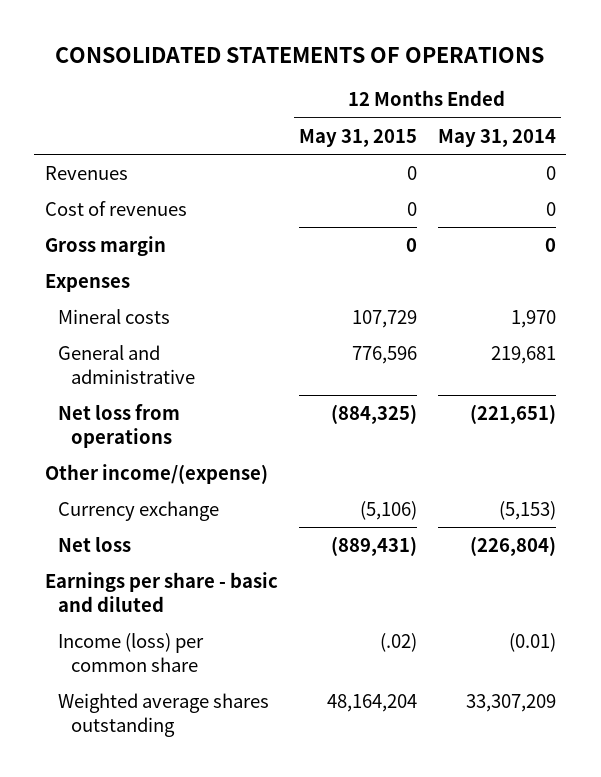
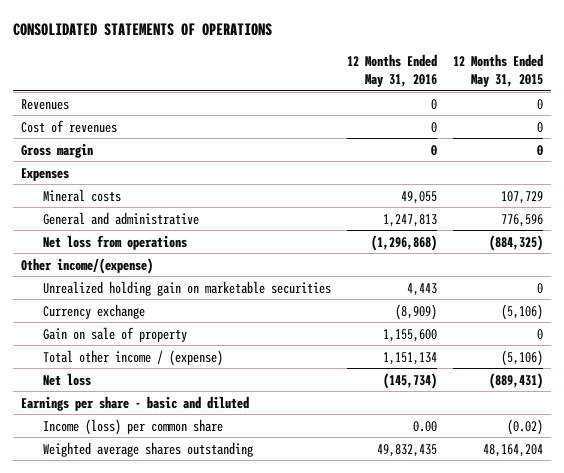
- | 12 Months Ended May 31, 2015 | 12 Months Ended May 31, 2014
+ | 12 Months Ended May 31, 2016 | 12 Months Ended May 31, 2015
+ Unrealized holding gain on marketable securities | 4,443 | 0
+ Gain on sale of property | 1,155,600 | 0
+ Total other income / (expense) | 1,151,134 | (5,106)
- Income (loss) per common share | (.02) | (0.01)
+ Income (loss) per common share | 0.00 | (0.02)

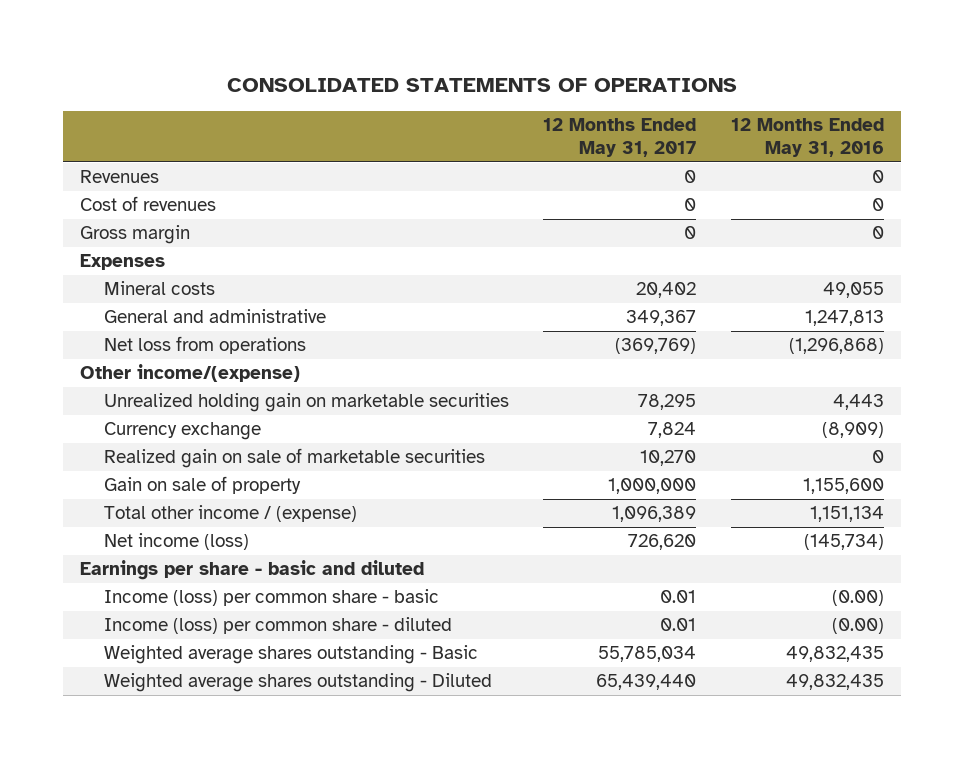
- | 12 Months Ended May 31, 2016 | 12 Months Ended May 31, 2015
+ | 12 Months Ended May 31, 2017 | 12 Months Ended May 31, 2016
+ Realized gain on sale of marketable securities | 10,270 | 0
- Net loss | (145,734) | (889,431)
+ Net income (loss) | 726,620 | (145,734)
- Income (loss) per common share | 0.00 | (0.02)
- Weighted average shares outstanding | 49,832,435 | 48,164,204
+ Income (loss) per common share - basic | 0.01 | (0.00)
+ Income (loss) per common share - diluted | 0.01 | (0.00)
+ Weighted average shares outstanding - Basic | 55,785,034 | 49,832,435
+ Weighted average shares outstanding - Diluted | 65,439,440 | 49,832,435

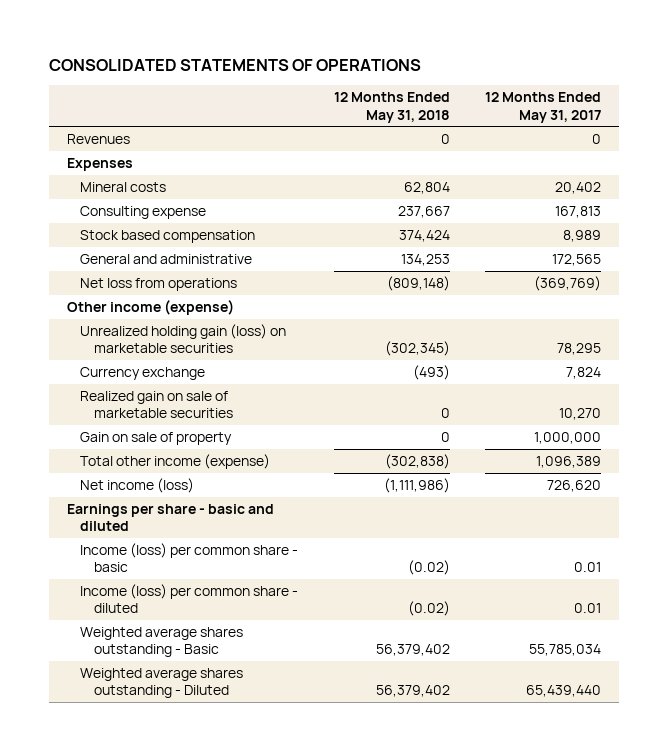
- | 12 Months Ended May 31, 2017 | 12 Months Ended May 31, 2016
+ | 12 Months Ended May 31, 2018 | 12 Months Ended May 31, 2017
- Cost of revenues | 0 | 0
- Gross margin | 0 | 0
- General and administrative | 349,367 | 1,247,813
+ Consulting expense | 237,667 | 167,813
+ Stock based compensation | 374,424 | 8,989
+ General and administrative | 134,253 | 172,565
- Other income/(expense)
- Unrealized holding gain on marketable securities | 78,295 | 4,443
+ Other income (expense)
+ Unrealized holding gain (loss) on marketable securities | (302,345) | 78,295
- Total other income / (expense) | 1,096,389 | 1,151,134
+ Total other income (expense) | (302,838) | 1,096,389

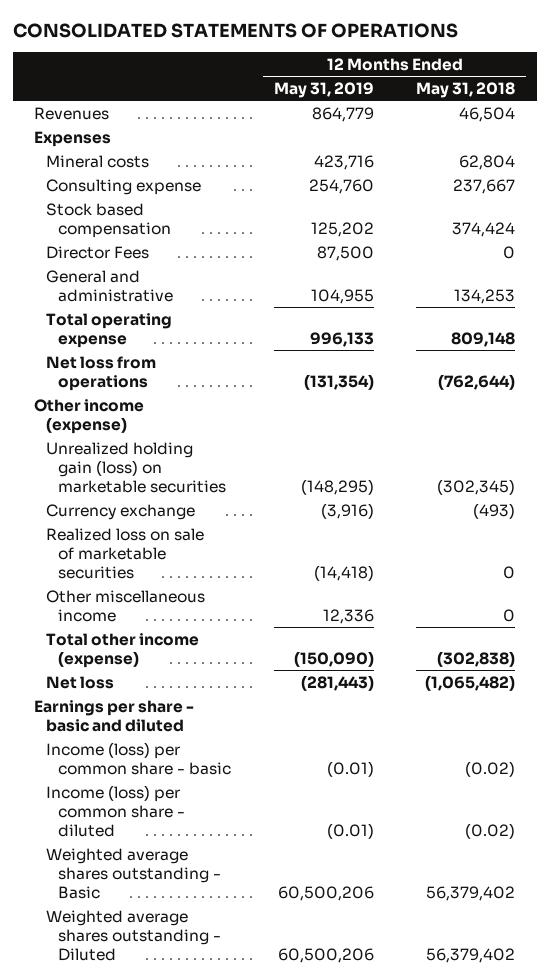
- | 12 Months Ended May 31, 2018 | 12 Months Ended May 31, 2017
+ | 12 Months Ended May 31, 2019 | 12 Months Ended May 31, 2018
- Revenues | 0 | 0
+ Revenues | 864,779 | 46,504
+ Director Fees | 87,500 | 0
- Net loss from operations | (809,148) | (369,769)
+ Total operating expense | 996,133 | 809,148
+ Net loss from operations | (131,354) | (762,644)
- Realized gain on sale of marketable securities | 0 | 10,270
- Gain on sale of property | 0 | 1,000,000
+ Realized loss on sale of marketable securities | (14,418) | 0
+ Other miscellaneous income | 12,336 | 0
- Net income (loss) | (1,111,986) | 726,620
+ Net loss | (281,443) | (1,065,482)

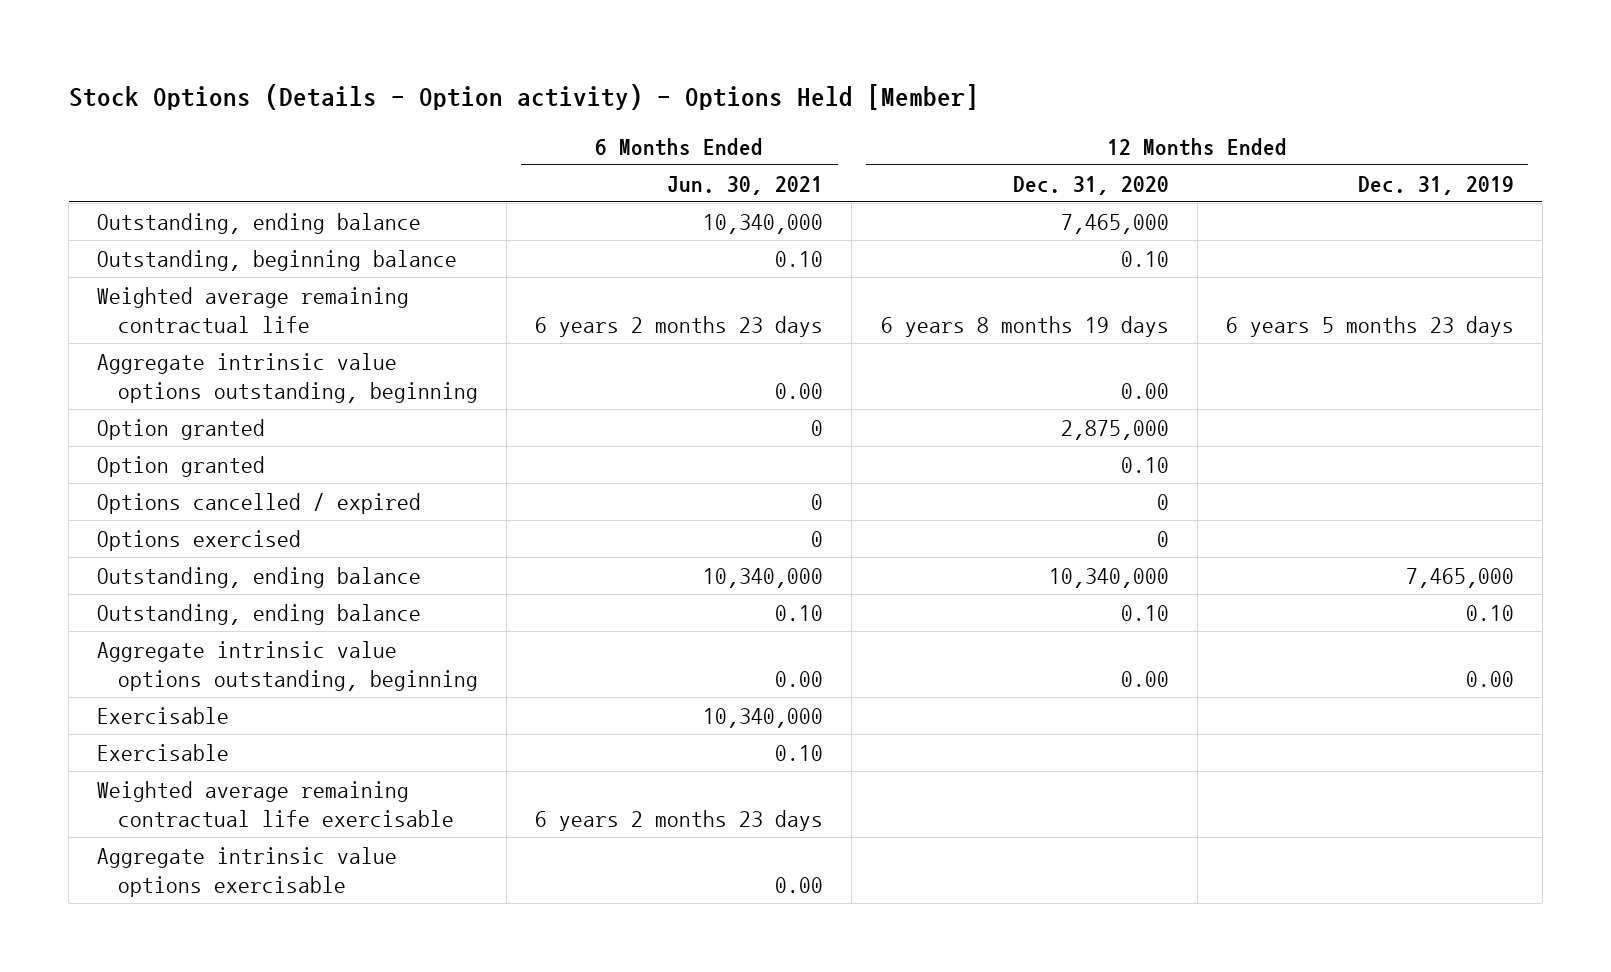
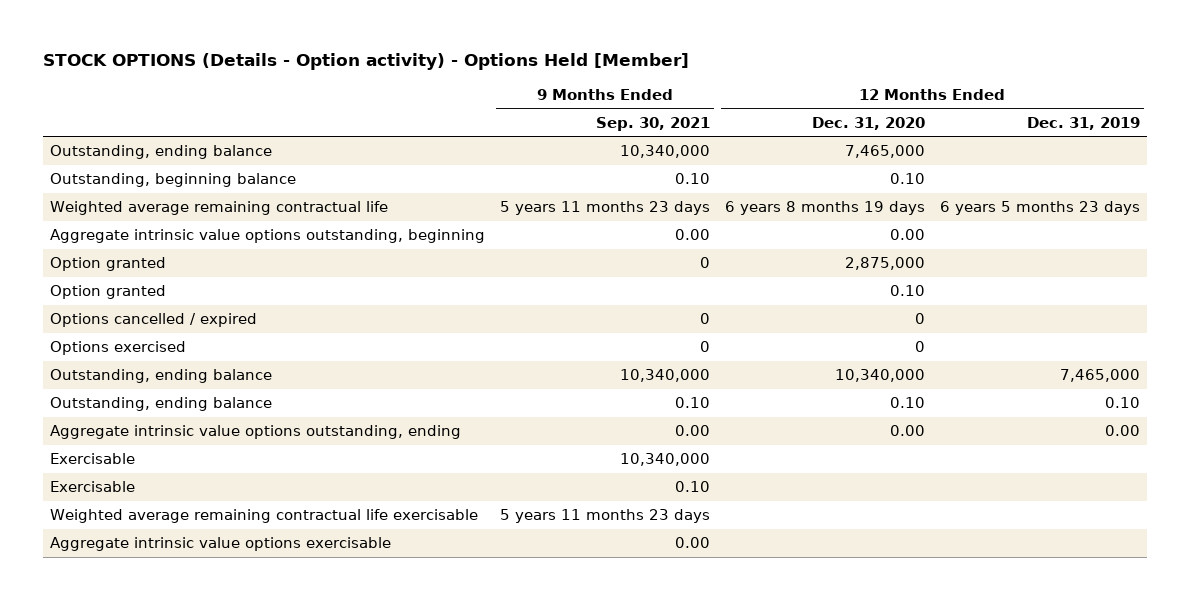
- Stock Options (Details - Option activity) - Options Held [Member]
+ STOCK OPTIONS (Details - Option activity) - Options Held [Member]
- | 6 Months Ended Jun. 30, 2021 | 12 Months Ended Dec. 31, 2020 | 12 Months Ended Dec. 31, 2019
+ | 9 Months Ended Sep. 30, 2021 | 12 Months Ended Dec. 31, 2020 | 12 Months Ended Dec. 31, 2019
- Aggregate intrinsic value options outstanding, beginning | 0.00 | 0.00 | 0.00
+ Aggregate intrinsic value options outstanding, ending | 0.00 | 0.00 | 0.00

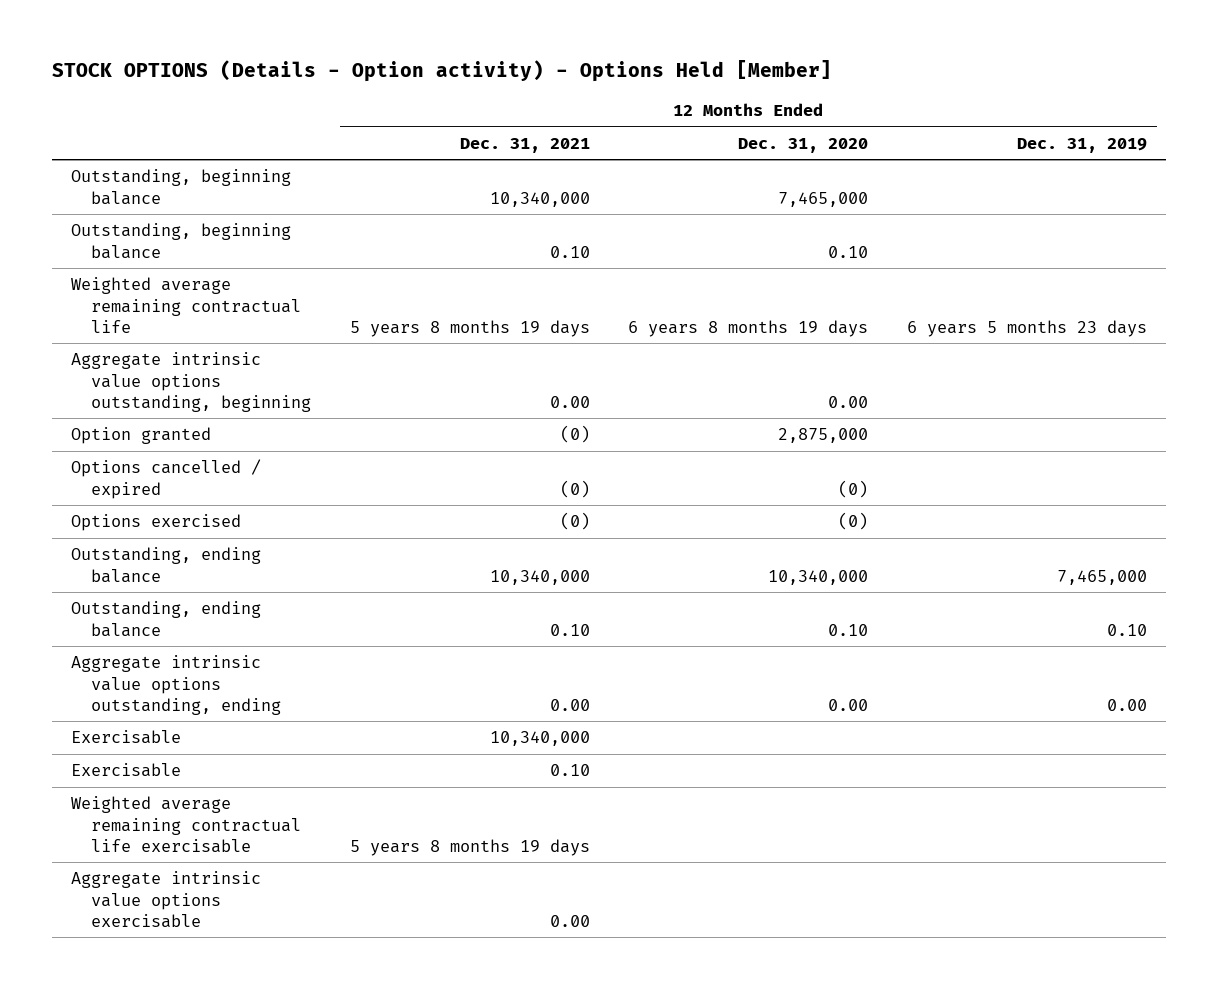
- | 9 Months Ended Sep. 30, 2021 | 12 Months Ended Dec. 31, 2020 | 12 Months Ended Dec. 31, 2019
+ | 12 Months Ended Dec. 31, 2021 | 12 Months Ended Dec. 31, 2020 | 12 Months Ended Dec. 31, 2019
- Outstanding, ending balance | 10,340,000 | 7,465,000 |
+ Outstanding, beginning balance | 10,340,000 | 7,465,000 |
- Option granted | | 0.10 |
- Options cancelled / expired | 0 | 0 |
- Options exercised | 0 | 0 |
+ Options cancelled / expired | (0) | (0) |
+ Options exercised | (0) | (0) |

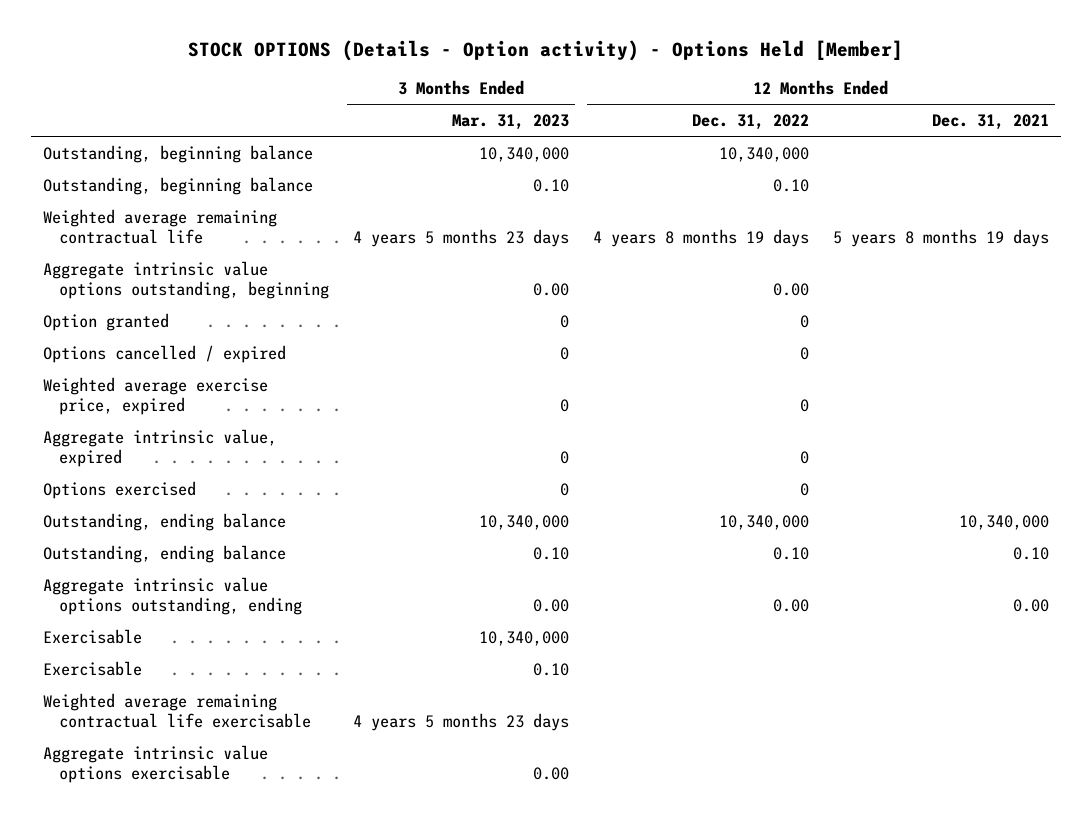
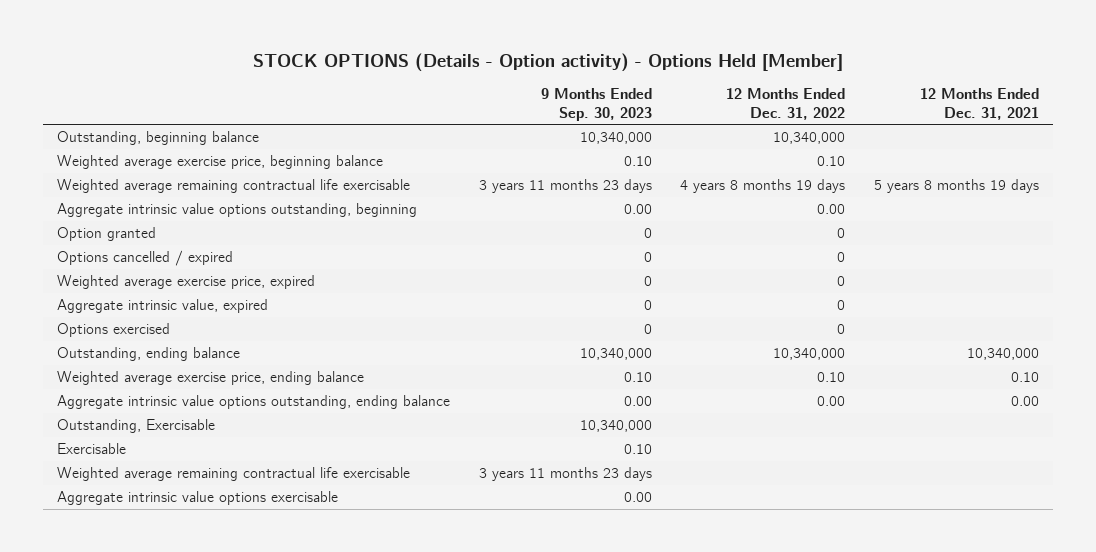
- | 3 Months Ended Mar. 31, 2023 | 12 Months Ended Dec. 31, 2022 | 12 Months Ended Dec. 31, 2021
+ | 9 Months Ended Sep. 30, 2023 | 12 Months Ended Dec. 31, 2022 | 12 Months Ended Dec. 31, 2021
- Outstanding, beginning balance | 0.10 | 0.10 |
- Weighted average remaining contractual life | 4 years 5 months 23 days | 4 years 8 months 19 days | 5 years 8 months 19 days
+ Weighted average exercise price, beginning balance | 0.10 | 0.10 |
+ Weighted average remaining contractual life exercisable | 3 years 11 months 23 days | 4 years 8 months 19 days | 5 years 8 months 19 days
- Outstanding, ending balance | 0.10 | 0.10 | 0.10
- Aggregate intrinsic value options outstanding, ending | 0.00 | 0.00 | 0.00
- Exercisable | 10,340,000 | |
+ Weighted average exercise price, ending balance | 0.10 | 0.10 | 0.10
+ Aggregate intrinsic value options outstanding, ending balance | 0.00 | 0.00 | 0.00
+ Outstanding, Exercisable | 10,340,000 | |

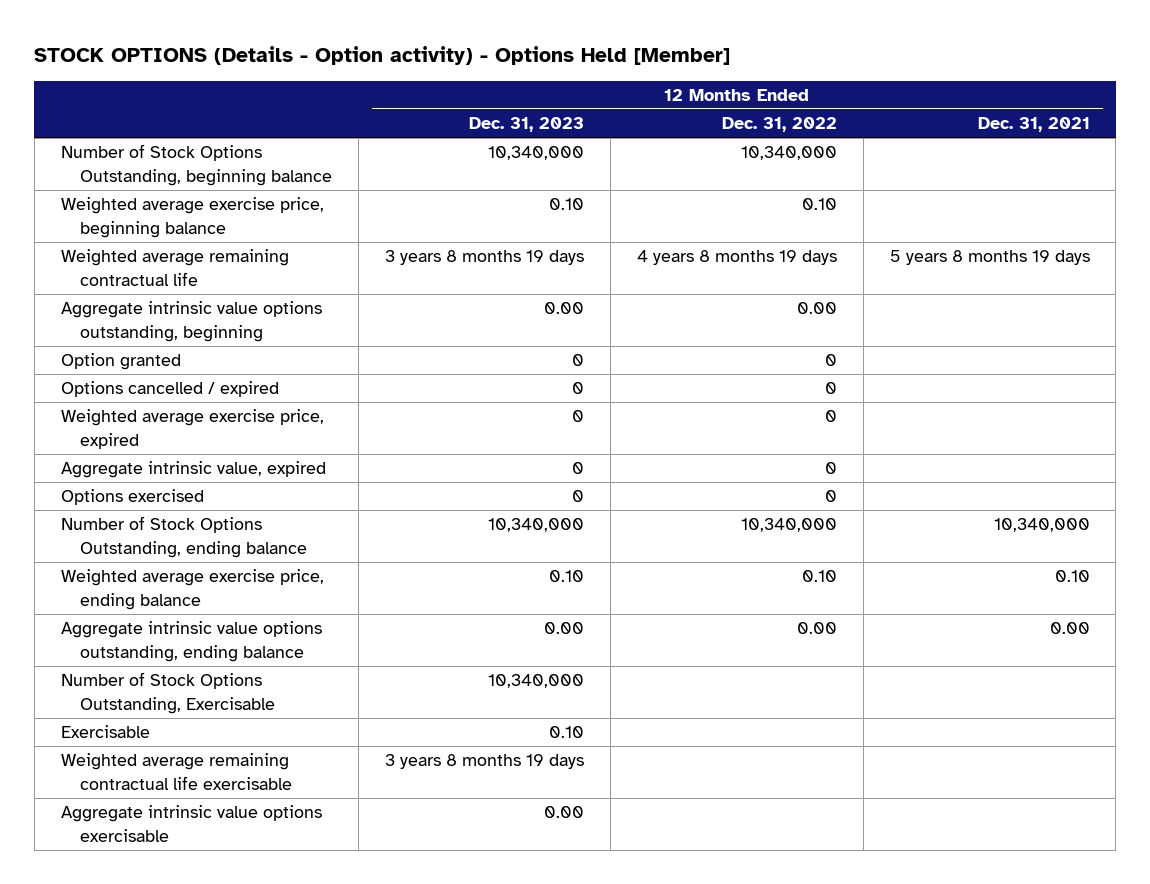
- | 9 Months Ended Sep. 30, 2023 | 12 Months Ended Dec. 31, 2022 | 12 Months Ended Dec. 31, 2021
+ | 12 Months Ended Dec. 31, 2023 | 12 Months Ended Dec. 31, 2022 | 12 Months Ended Dec. 31, 2021
- Outstanding, beginning balance | 10,340,000 | 10,340,000 |
+ Number of Stock Options Outstanding, beginning balance | 10,340,000 | 10,340,000 |
- Weighted average remaining contractual life exercisable | 3 years 11 months 23 days | 4 years 8 months 19 days | 5 years 8 months 19 days
+ Weighted average remaining contractual life | 3 years 8 months 19 days | 4 years 8 months 19 days | 5 years 8 months 19 days
- Outstanding, ending balance | 10,340,000 | 10,340,000 | 10,340,000
+ Number of Stock Options Outstanding, ending balance | 10,340,000 | 10,340,000 | 10,340,000
- Outstanding, Exercisable | 10,340,000 | |
+ Number of Stock Options Outstanding, Exercisable | 10,340,000 | |

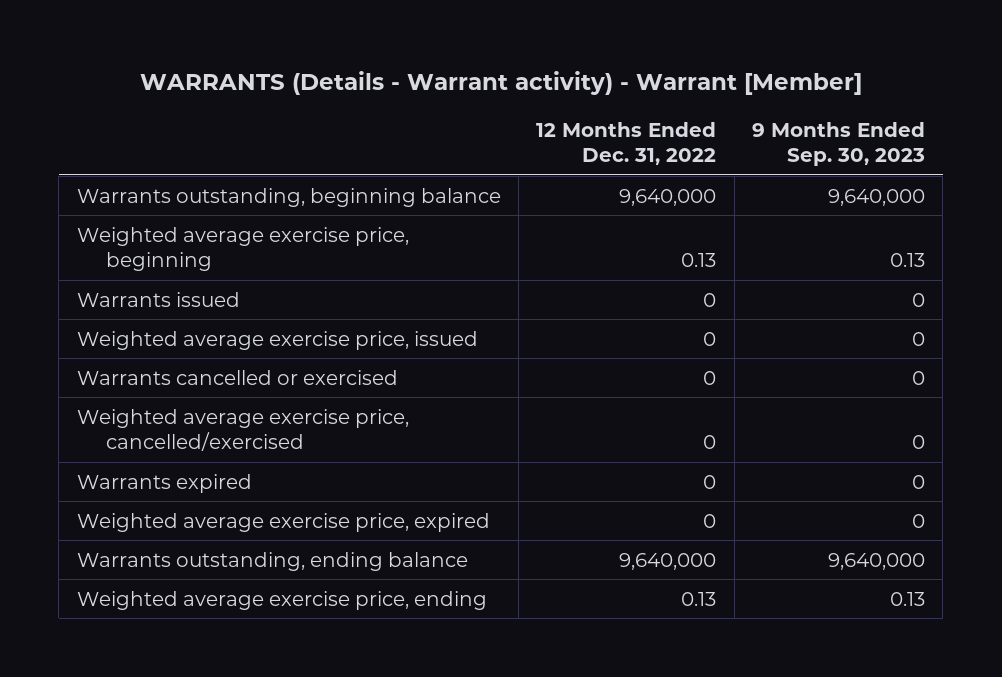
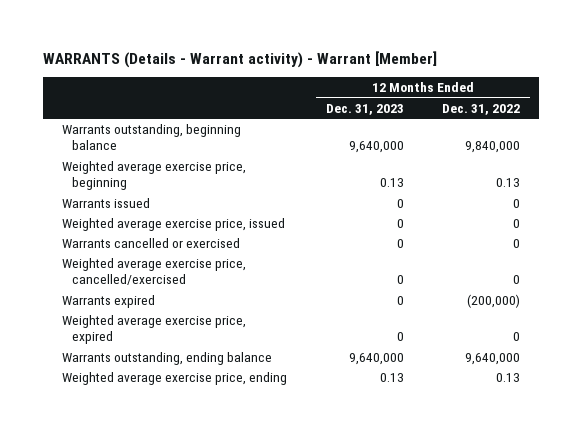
- | 12 Months Ended Dec. 31, 2022 | 9 Months Ended Sep. 30, 2023
+ | 12 Months Ended Dec. 31, 2023 | 12 Months Ended Dec. 31, 2022
- Warrants outstanding, beginning balance | 9,640,000 | 9,640,000
+ Warrants outstanding, beginning balance | 9,640,000 | 9,840,000
- Warrants expired | 0 | 0
+ Warrants expired | 0 | (200,000)

